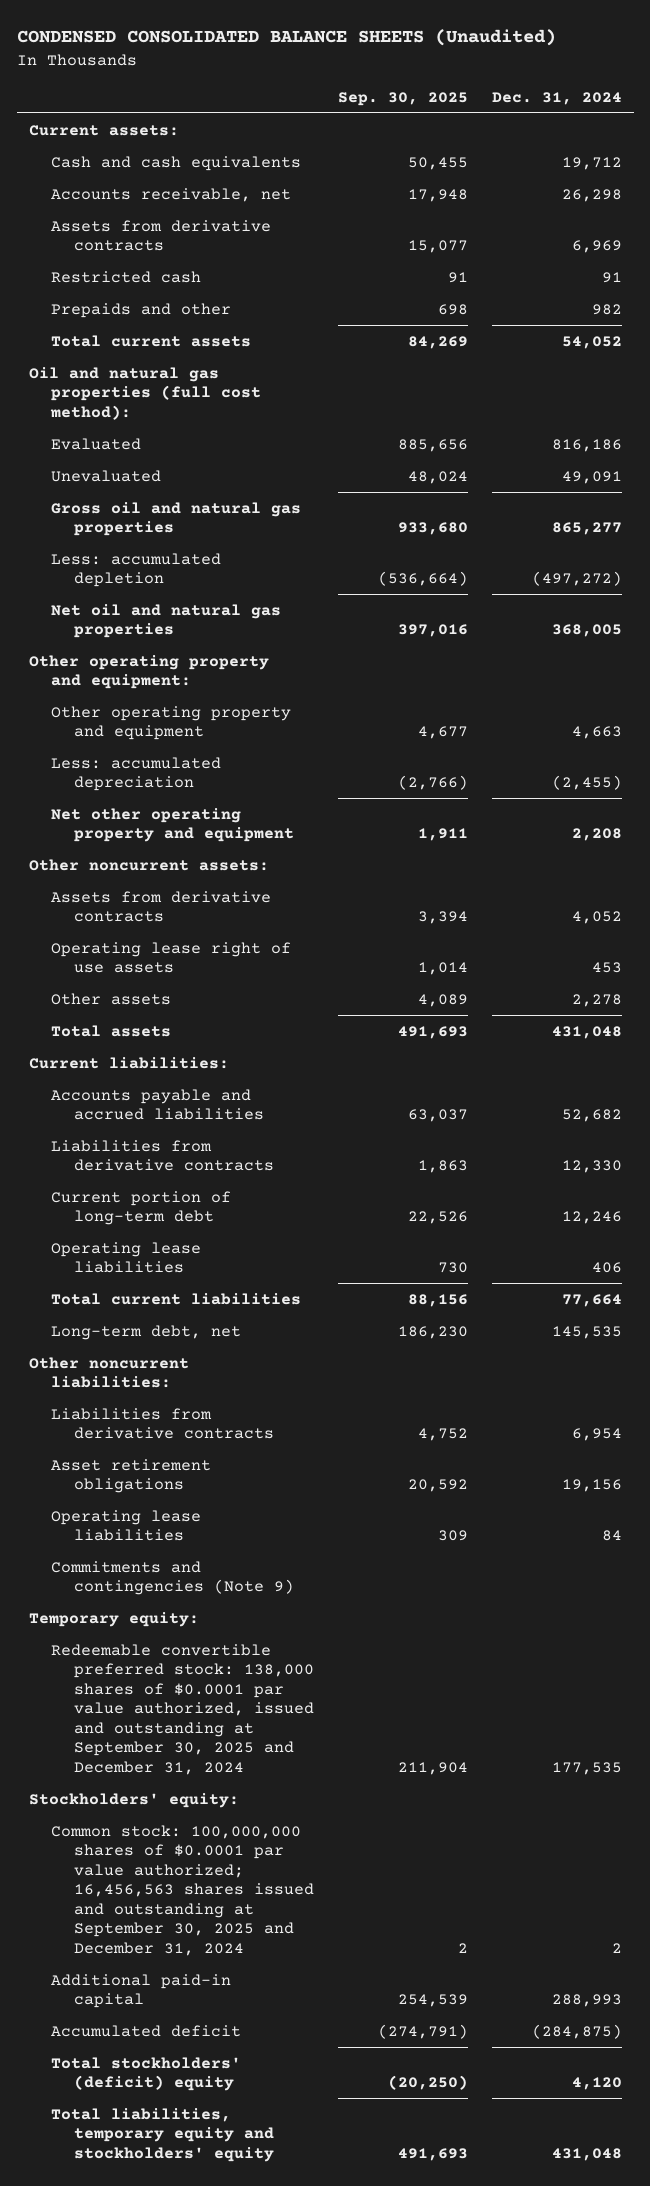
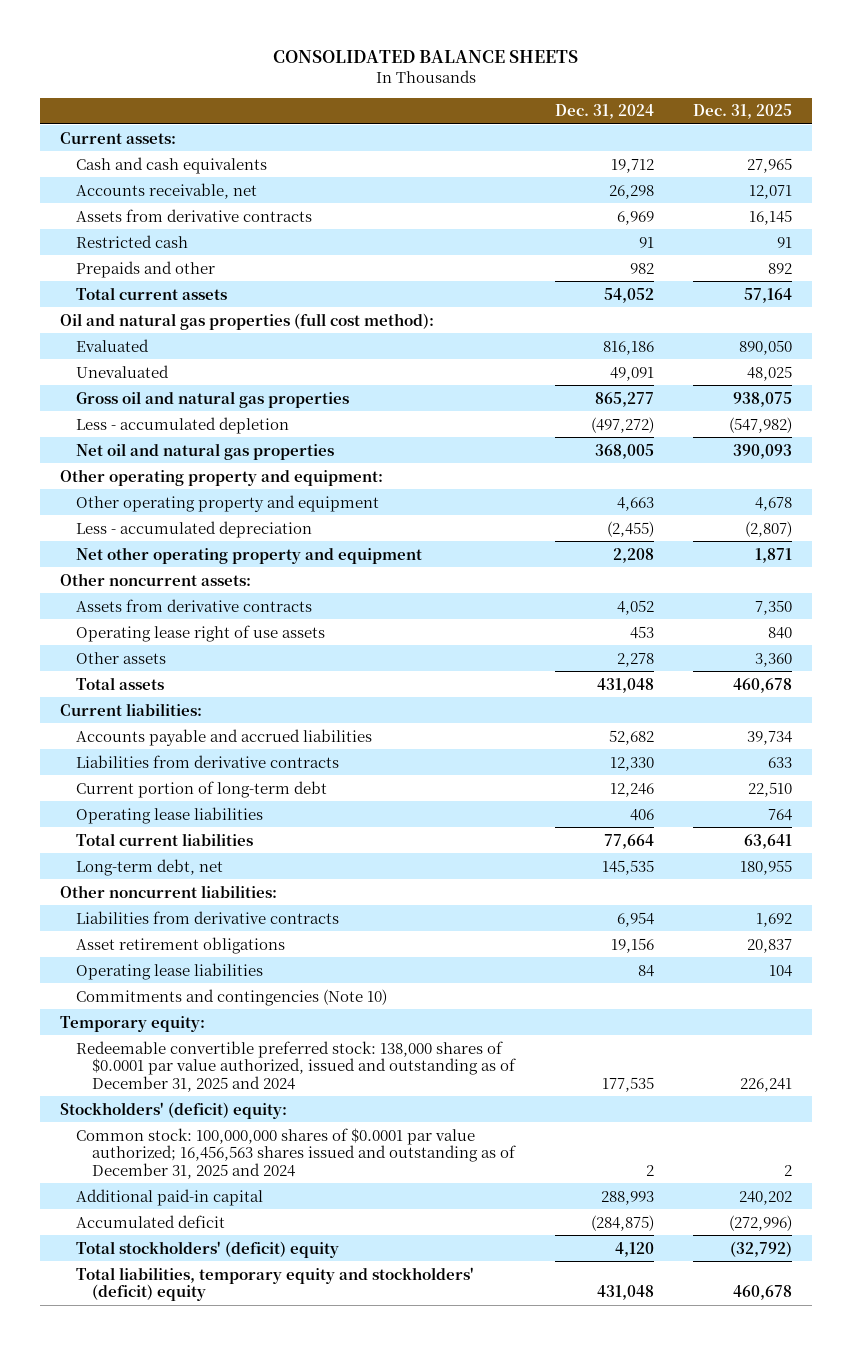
- CONDENSED CONSOLIDATED BALANCE SHEETS (Unaudited)
+ CONSOLIDATED BALANCE SHEETS
- | Sep. 30, 2025 | Dec. 31, 2024
+ | Dec. 31, 2024 | Dec. 31, 2025
- Less: accumulated depletion | (536,664) | (497,272)
+ Less - accumulated depletion | (497,272) | (547,982)
- Less: accumulated depreciation | (2,766) | (2,455)
+ Less - accumulated depreciation | (2,455) | (2,807)
- Commitments and contingencies (Note 9)
+ Commitments and contingencies (Note 10)
- Redeemable convertible preferred stock: 138,000 shares of $0.0001 par value authorized, issued and outstanding at September 30, 2025 and December 31, 2024 | 211,904 | 177,535
- Stockholders' equity:
- Common stock: 100,000,000 shares of $0.0001 par value authorized; 16,456,563 shares issued and outstanding at September 30, 2025 and December 31, 2024 | 2 | 2
+ Redeemable convertible preferred stock: 138,000 shares of $0.0001 par value authorized, issued and outstanding as of December 31, 2025 and 2024 | 177,535 | 226,241
+ Stockholders' (deficit) equity:
+ Common stock: 100,000,000 shares of $0.0001 par value authorized; 16,456,563 shares issued and outstanding as of December 31, 2025 and 2024 | 2 | 2
- Total liabilities, temporary equity and stockholders' equity | 491,693 | 431,048
+ Total liabilities, temporary equity and stockholders' (deficit) equity | 431,048 | 460,678

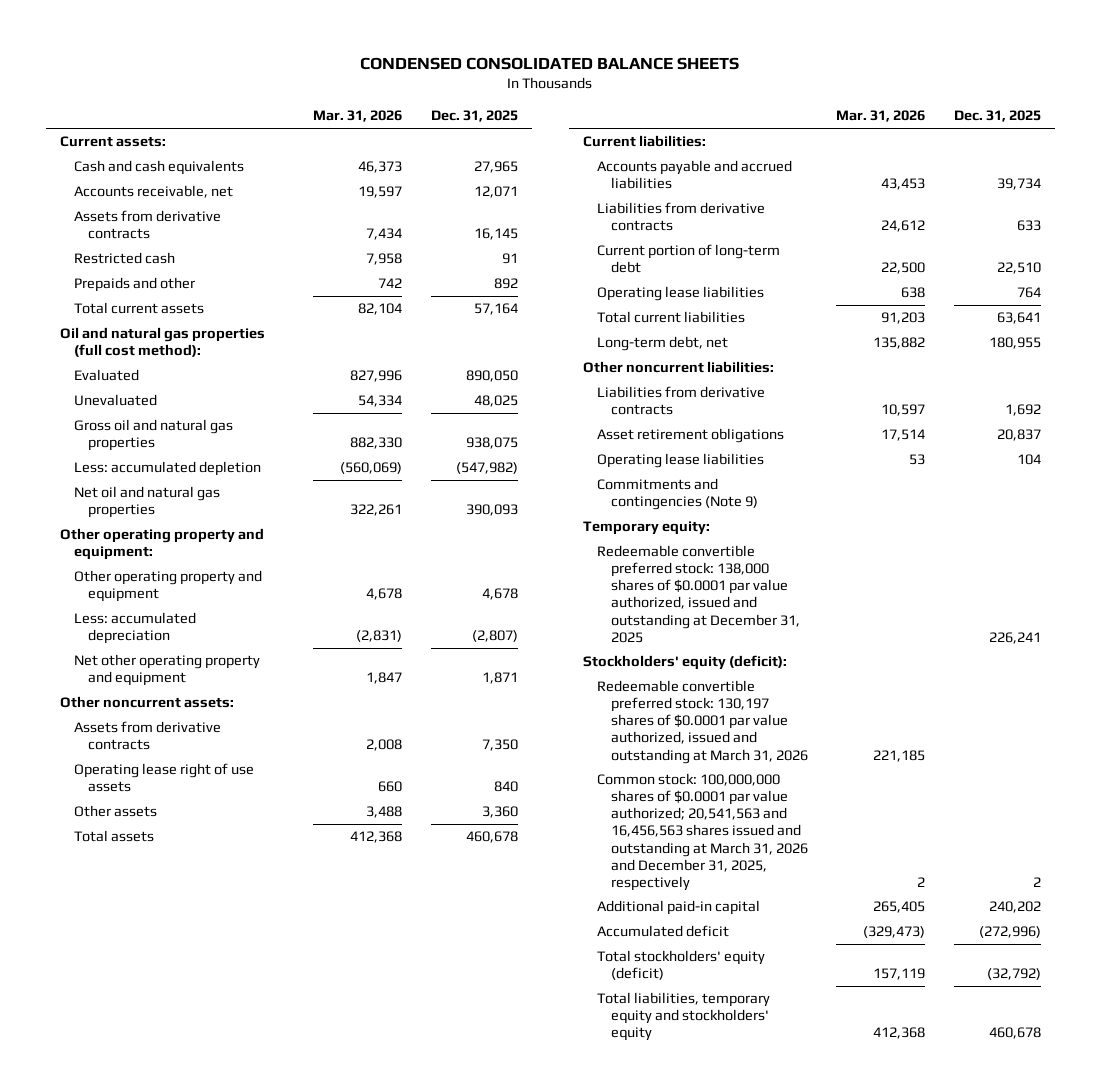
- CONSOLIDATED BALANCE SHEETS
+ CONDENSED CONSOLIDATED BALANCE SHEETS
- | Dec. 31, 2024 | Dec. 31, 2025
+ | Mar. 31, 2026 | Dec. 31, 2025
- Less - accumulated depletion | (497,272) | (547,982)
+ Less: accumulated depletion | (560,069) | (547,982)
- Less - accumulated depreciation | (2,455) | (2,807)
+ Less: accumulated depreciation | (2,831) | (2,807)
- Commitments and contingencies (Note 10)
+ Commitments and contingencies (Note 9)
- Redeemable convertible preferred stock: 138,000 shares of $0.0001 par value authorized, issued and outstanding as of December 31, 2025 and 2024 | 177,535 | 226,241
- Stockholders' (deficit) equity:
- Common stock: 100,000,000 shares of $0.0001 par value authorized; 16,456,563 shares issued and outstanding as of December 31, 2025 and 2024 | 2 | 2
+ Redeemable convertible preferred stock: 138,000 shares of $0.0001 par value authorized, issued and outstanding at December 31, 2025 | | 226,241
+ Stockholders' equity (deficit):
+ Redeemable convertible preferred stock: 130,197 shares of $0.0001 par value authorized, issued and outstanding at March 31, 2026 | 221,185 |
+ Common stock: 100,000,000 shares of $0.0001 par value authorized; 20,541,563 and 16,456,563 shares issued and outstanding at March 31, 2026 and December 31, 2025, respectively | 2 | 2
- Total stockholders' (deficit) equity | 4,120 | (32,792)
- Total liabilities, temporary equity and stockholders' (deficit) equity | 431,048 | 460,678
+ Total stockholders' equity (deficit) | 157,119 | (32,792)
+ Total liabilities, temporary equity and stockholders' equity | 412,368 | 460,678

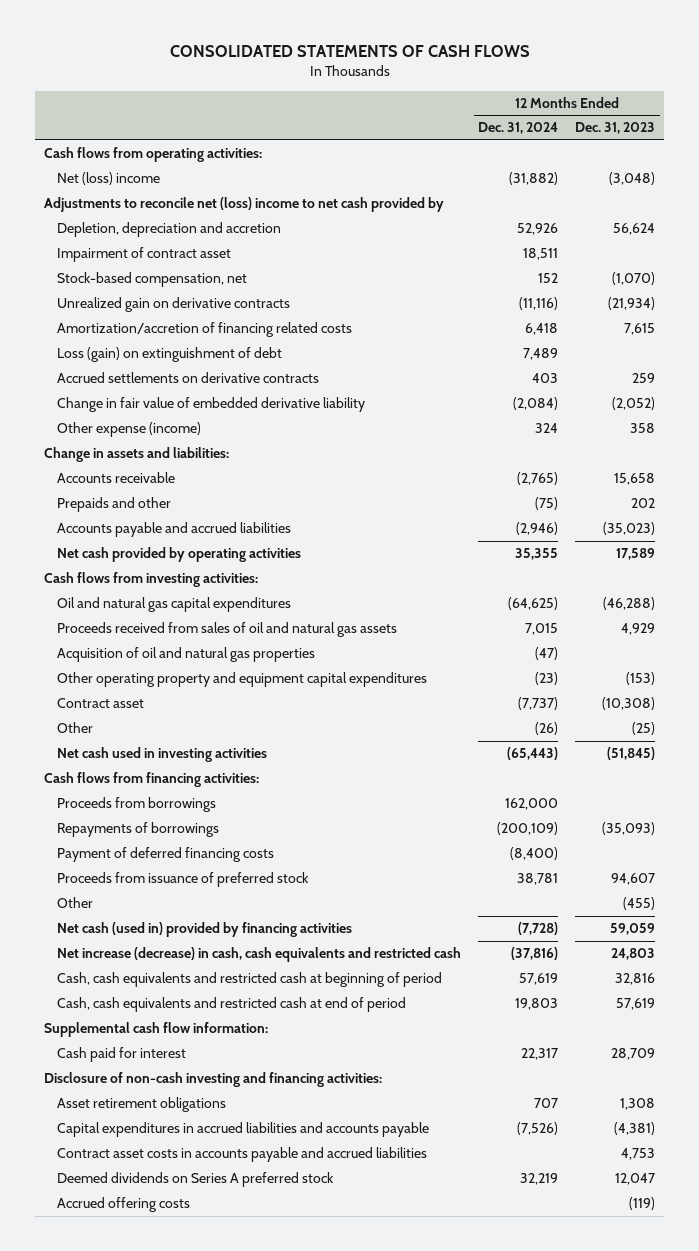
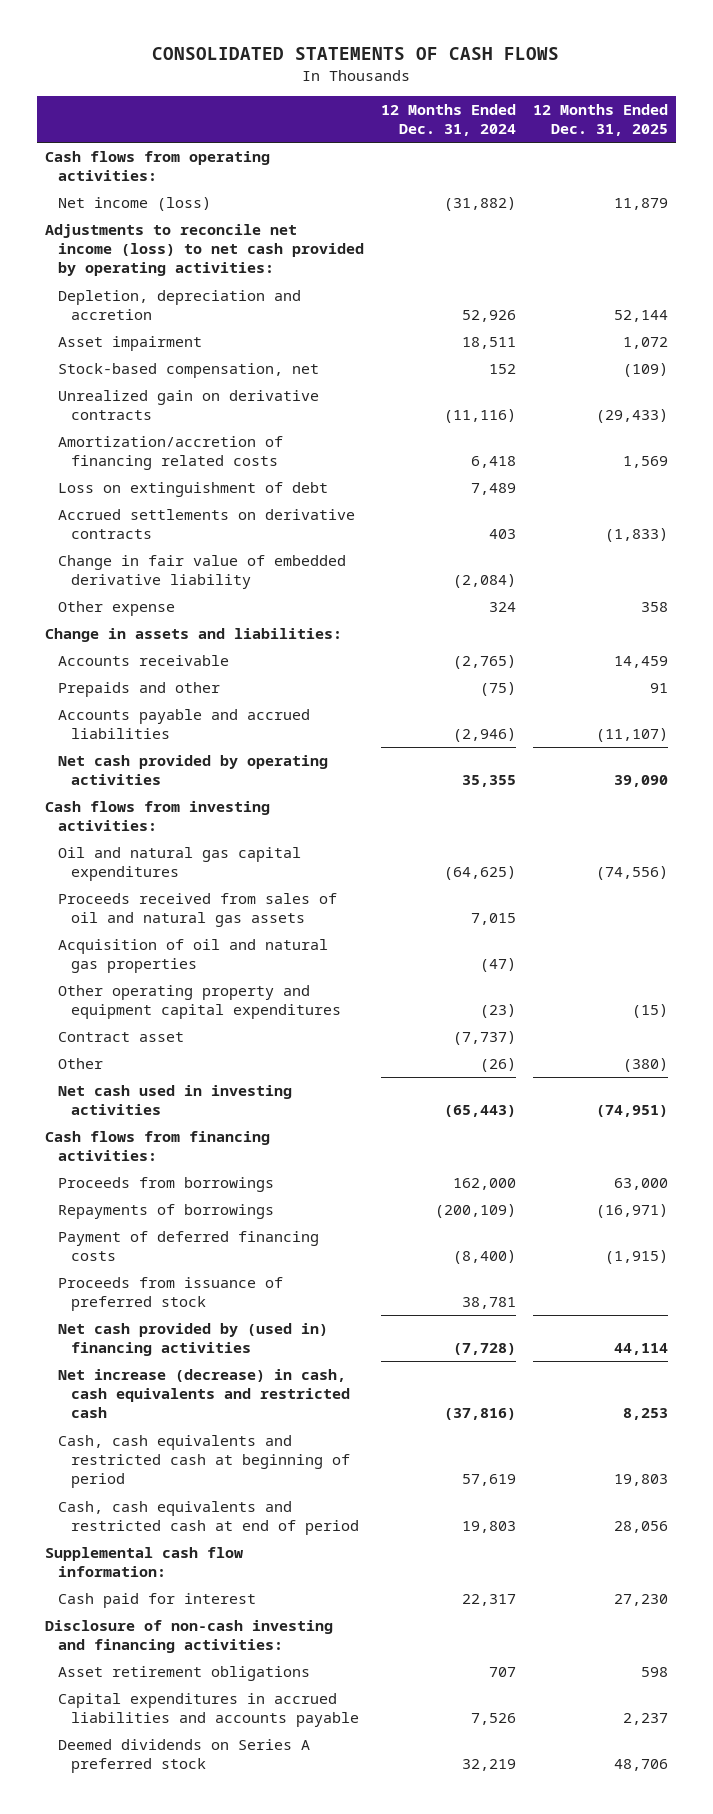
- | 12 Months Ended Dec. 31, 2024 | 12 Months Ended Dec. 31, 2023
+ | 12 Months Ended Dec. 31, 2024 | 12 Months Ended Dec. 31, 2025
- Net (loss) income | (31,882) | (3,048)
- Adjustments to reconcile net (loss) income to net cash provided by
+ Net income (loss) | (31,882) | 11,879
+ Adjustments to reconcile net income (loss) to net cash provided by operating activities:
- Impairment of contract asset | 18,511 |
+ Asset impairment | 18,511 | 1,072
- Loss (gain) on extinguishment of debt | 7,489 |
+ Loss on extinguishment of debt | 7,489 |
- Other expense (income) | 324 | 358
+ Other expense | 324 | 358
- Other | | (455)
- Net cash (used in) provided by financing activities | (7,728) | 59,059
+ Net cash provided by (used in) financing activities | (7,728) | 44,114
- Capital expenditures in accrued liabilities and accounts payable | (7,526) | (4,381)
- Contract asset costs in accounts payable and accrued liabilities | | 4,753
+ Capital expenditures in accrued liabilities and accounts payable | 7,526 | 2,237
- Accrued offering costs | | (119)

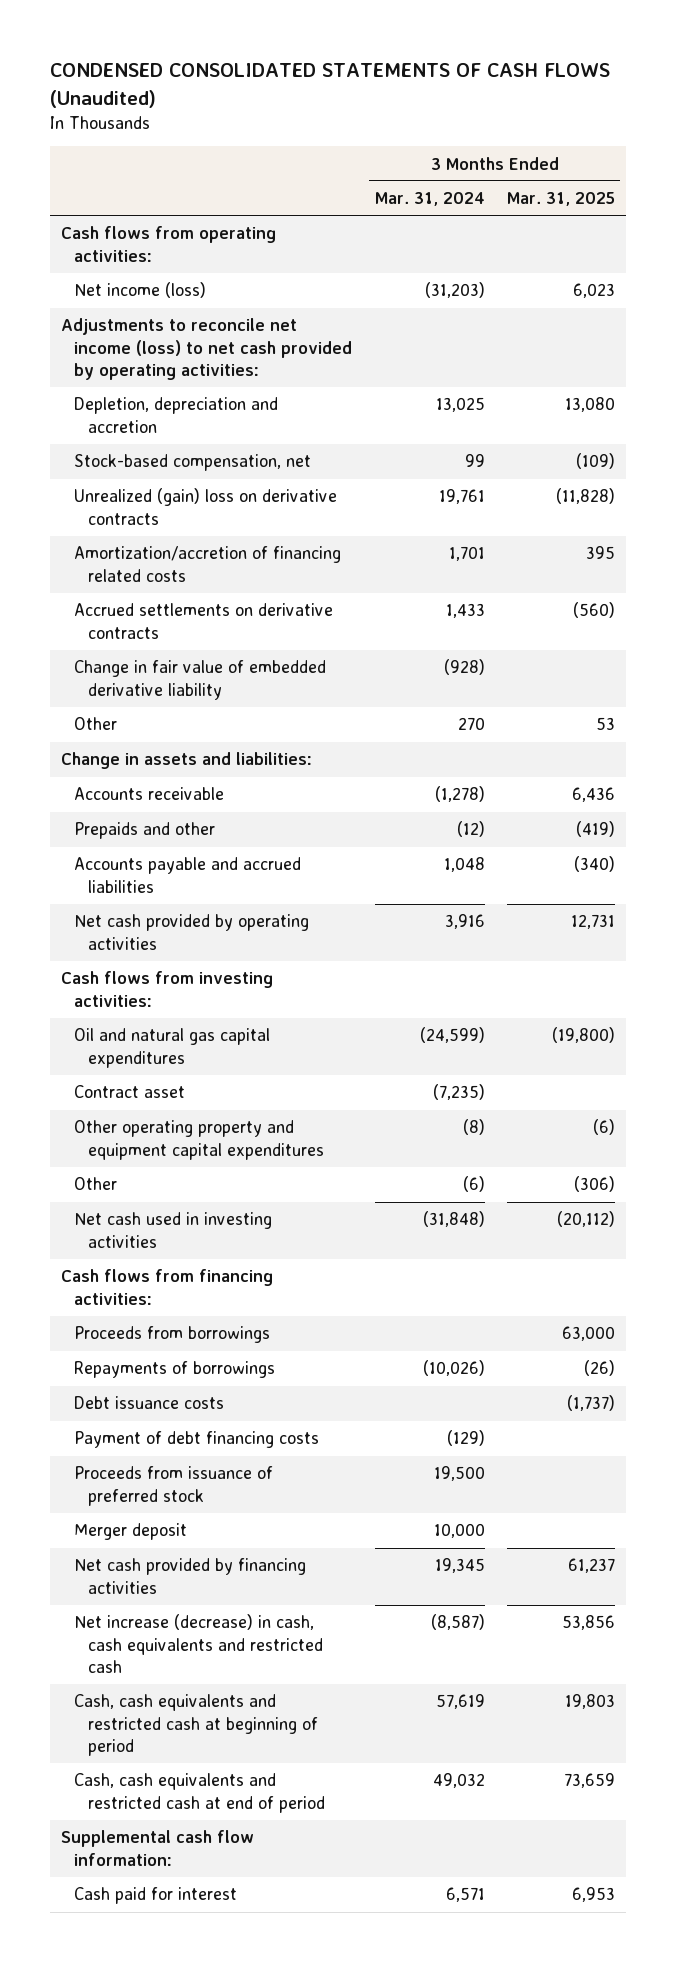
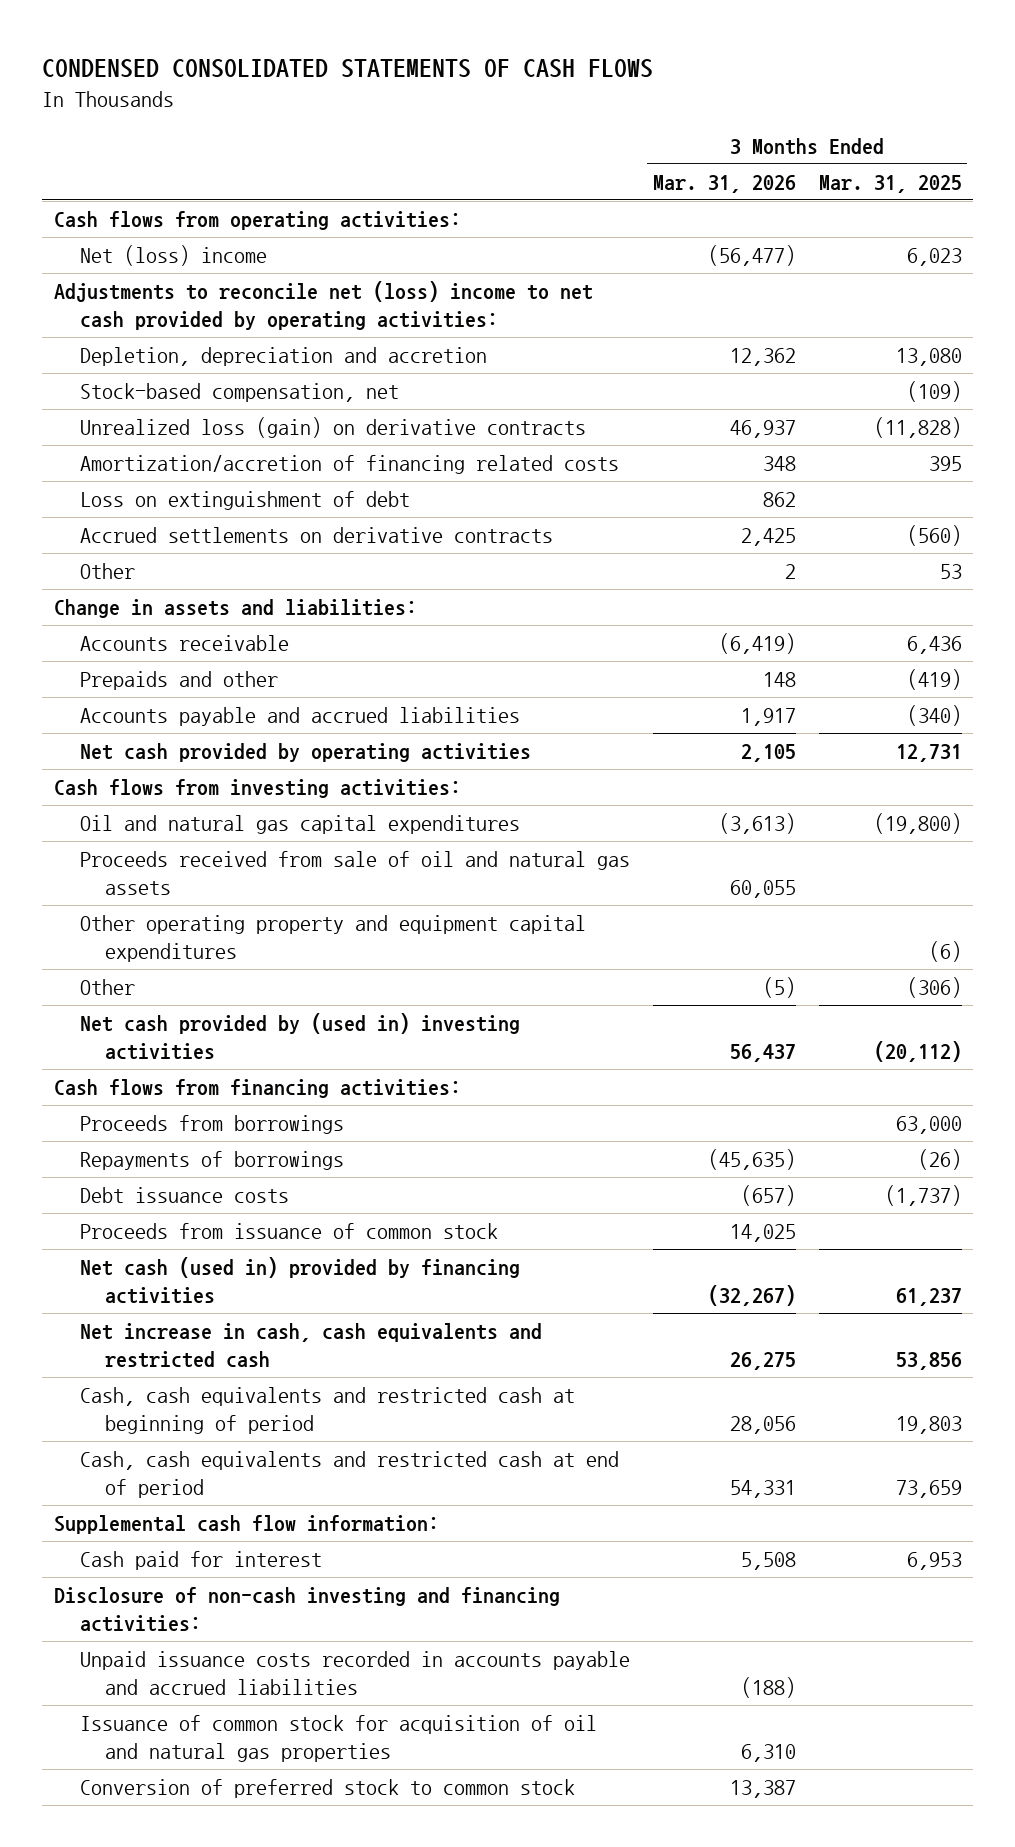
- CONDENSED CONSOLIDATED STATEMENTS OF CASH FLOWS (Unaudited)
+ CONDENSED CONSOLIDATED STATEMENTS OF CASH FLOWS
- | 3 Months Ended Mar. 31, 2024 | 3 Months Ended Mar. 31, 2025
+ | 3 Months Ended Mar. 31, 2026 | 3 Months Ended Mar. 31, 2025
- Net income (loss) | (31,203) | 6,023
- Adjustments to reconcile net income (loss) to net cash provided by operating activities:
+ Net (loss) income | (56,477) | 6,023
+ Adjustments to reconcile net (loss) income to net cash provided by operating activities:
- Unrealized (gain) loss on derivative contracts | 19,761 | (11,828)
+ Unrealized loss (gain) on derivative contracts | 46,937 | (11,828)
+ Loss on extinguishment of debt | 862 |
- Change in fair value of embedded derivative liability | (928) |
- Contract asset | (7,235) |
+ Proceeds received from sale of oil and natural gas assets | 60,055 |
- Net cash used in investing activities | (31,848) | (20,112)
+ Net cash provided by (used in) investing activities | 56,437 | (20,112)
- Payment of debt financing costs | (129) |
- Proceeds from issuance of preferred stock | 19,500 |
- Merger deposit | 10,000 |
- Net cash provided by financing activities | 19,345 | 61,237
- Net increase (decrease) in cash, cash equivalents and restricted cash | (8,587) | 53,856
+ Proceeds from issuance of common stock | 14,025 |
+ Net cash (used in) provided by financing activities | (32,267) | 61,237
+ Net increase in cash, cash equivalents and restricted cash | 26,275 | 53,856
+ Disclosure of non-cash investing and financing activities:
+ Unpaid issuance costs recorded in accounts payable and accrued liabilities | (188) |
+ Issuance of common stock for acquisition of oil and natural gas properties | 6,310 |
+ Conversion of preferred stock to common stock | 13,387 |

